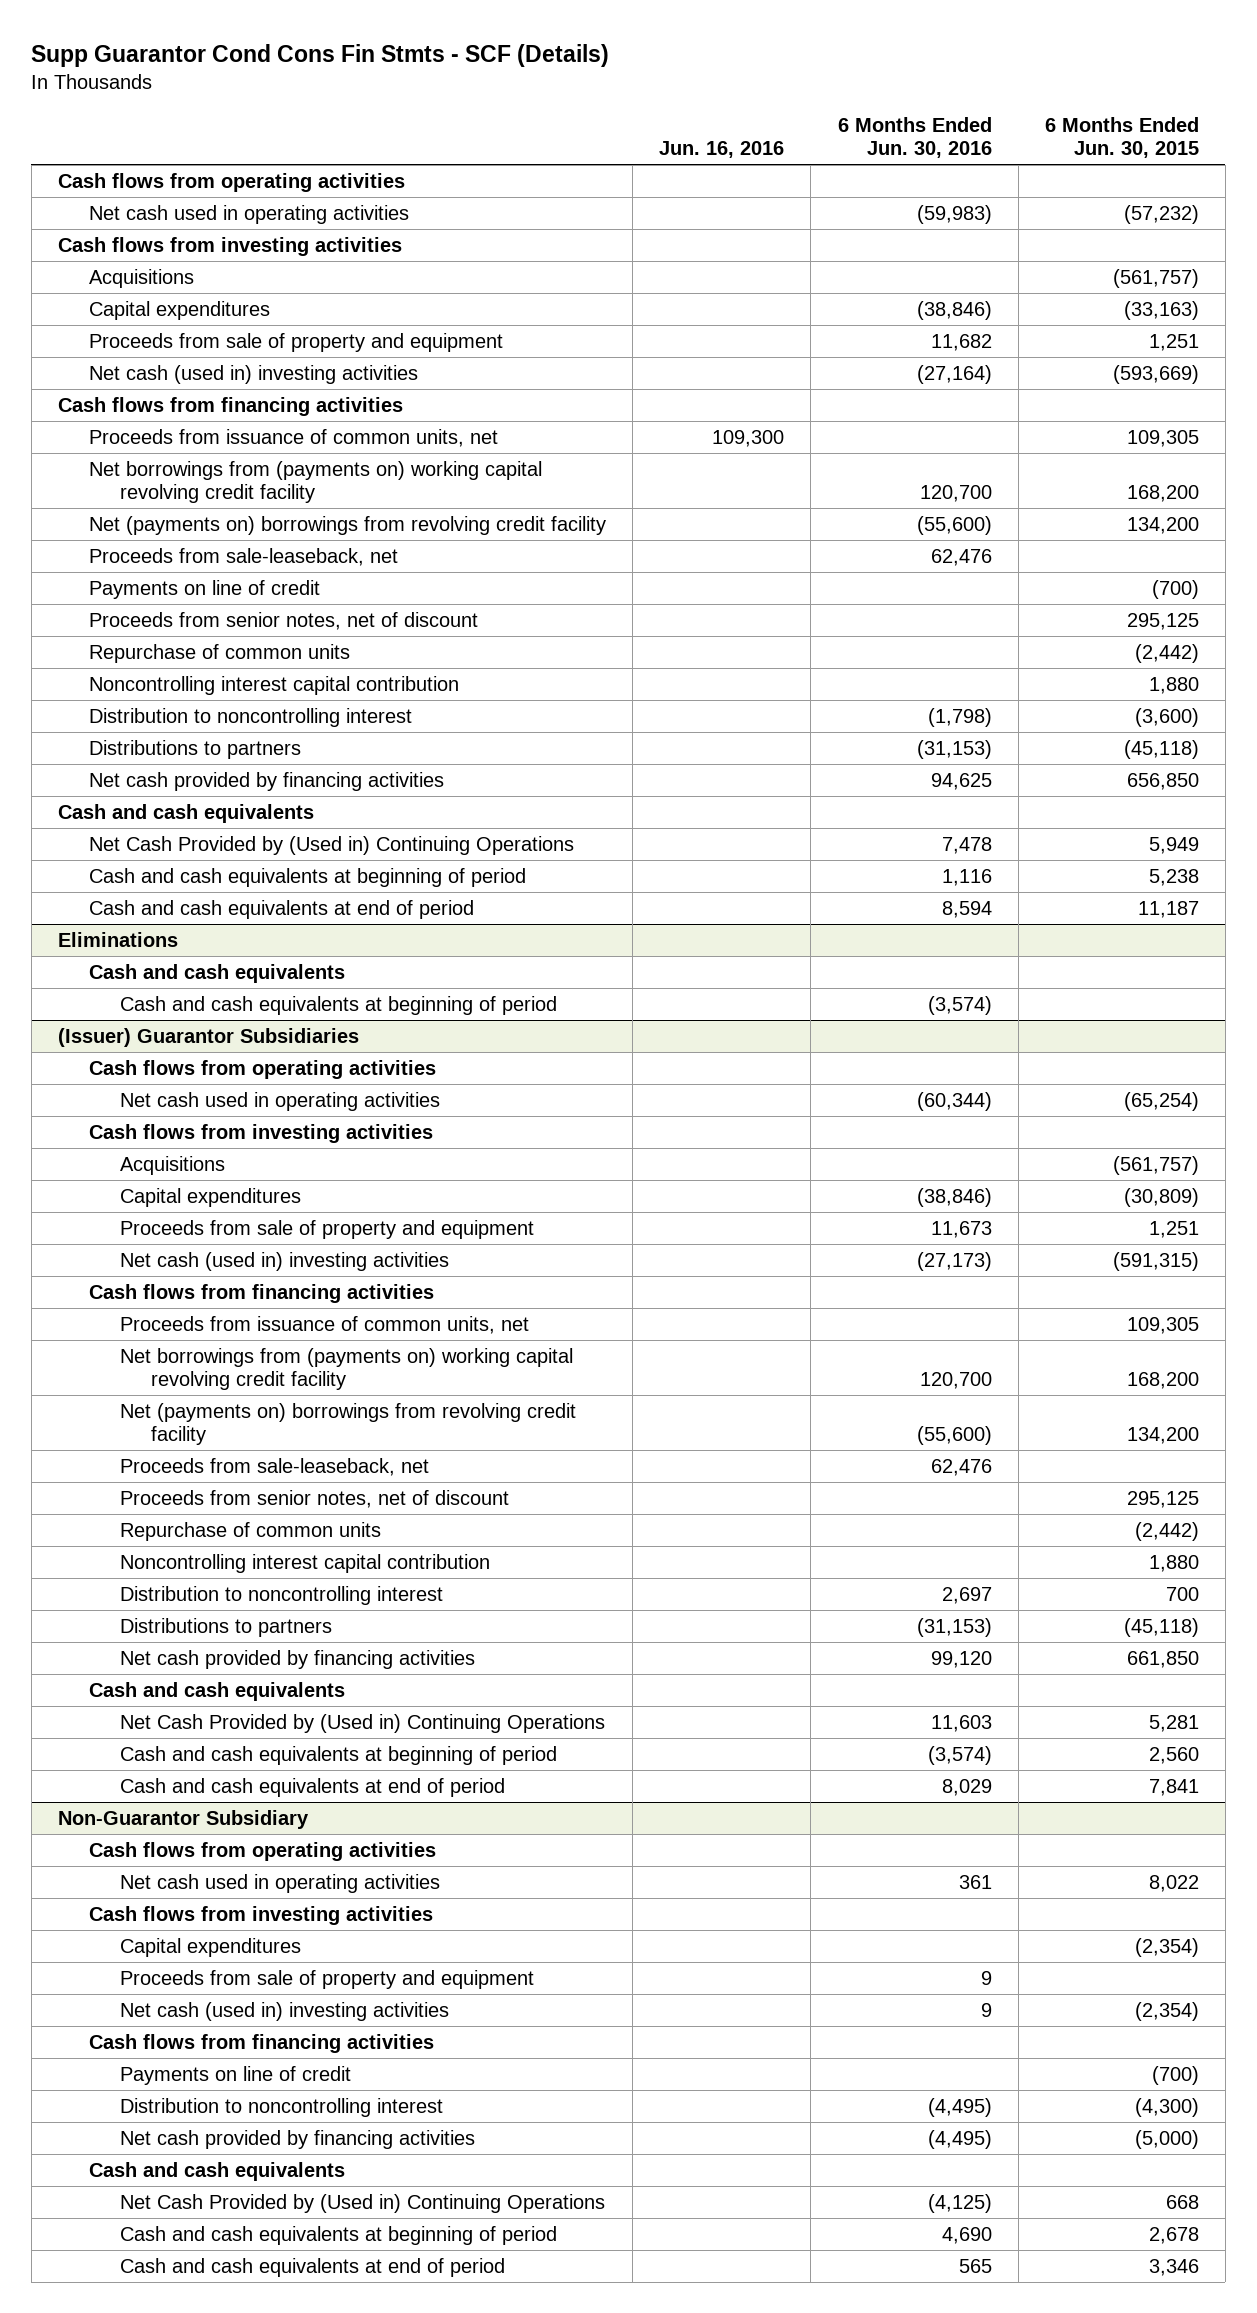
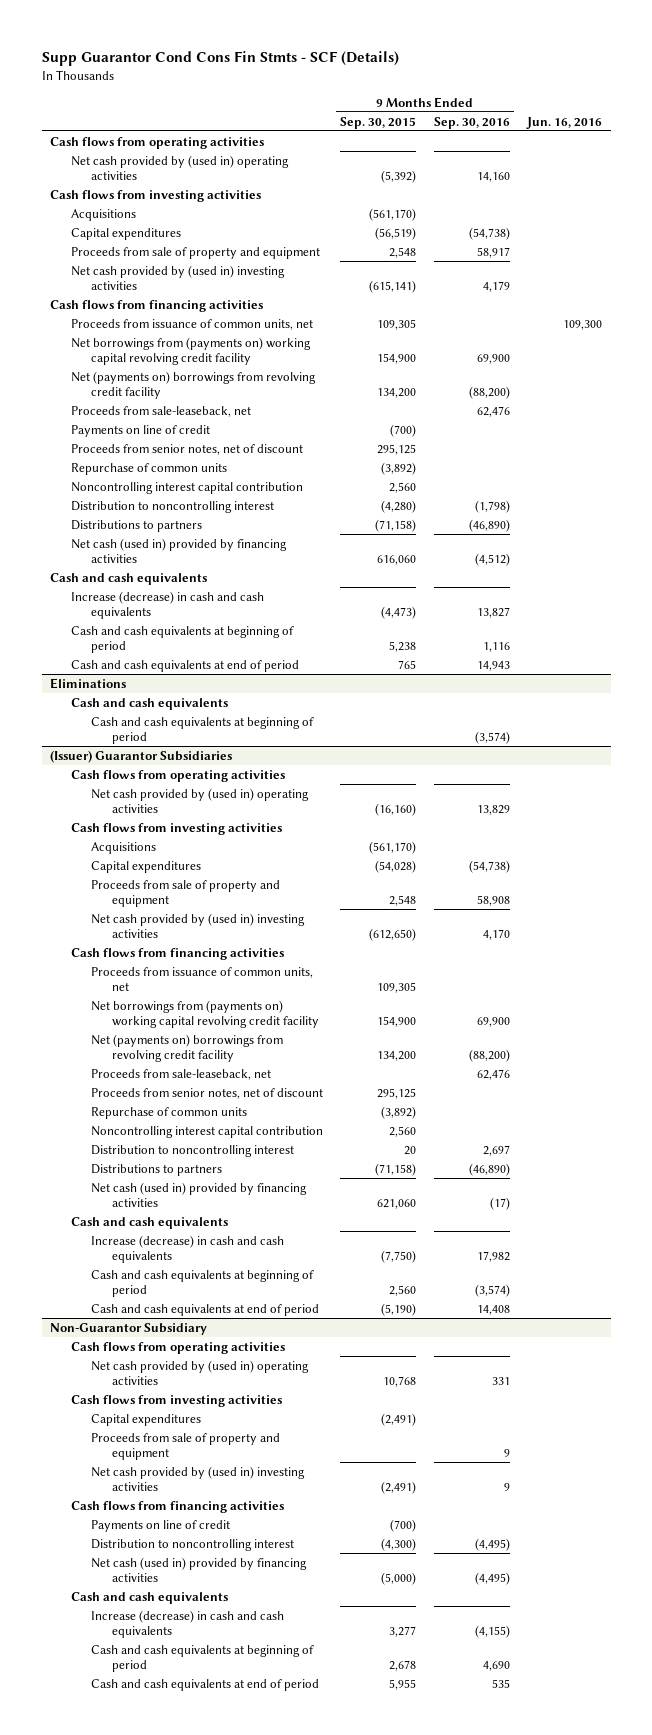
- | Jun. 16, 2016 | 6 Months Ended Jun. 30, 2016 | 6 Months Ended Jun. 30, 2015
+ | 9 Months Ended Sep. 30, 2015 | 9 Months Ended Sep. 30, 2016 | Jun. 16, 2016
- Net cash used in operating activities | | (59,983) | (57,232)
+ Net cash provided by (used in) operating activities | (5,392) | 14,160 |
- Net cash (used in) investing activities | | (27,164) | (593,669)
+ Net cash provided by (used in) investing activities | (615,141) | 4,179 |
- Net cash provided by financing activities | | 94,625 | 656,850
+ Net cash (used in) provided by financing activities | 616,060 | (4,512) |
- Net Cash Provided by (Used in) Continuing Operations | | 7,478 | 5,949
+ Increase (decrease) in cash and cash equivalents | (4,473) | 13,827 |
@ (Issuer) Guarantor Subsidiaries
- Net cash used in operating activities | | (60,344) | (65,254)
+ Net cash provided by (used in) operating activities | (16,160) | 13,829 |
- Net cash (used in) investing activities | | (27,173) | (591,315)
+ Net cash provided by (used in) investing activities | (612,650) | 4,170 |
- Net cash provided by financing activities | | 99,120 | 661,850
+ Net cash (used in) provided by financing activities | 621,060 | (17) |
- Net Cash Provided by (Used in) Continuing Operations | | 11,603 | 5,281
+ Increase (decrease) in cash and cash equivalents | (7,750) | 17,982 |
@ Non-Guarantor Subsidiary
- Net cash used in operating activities | | 361 | 8,022
+ Net cash provided by (used in) operating activities | 10,768 | 331 |
- Net cash (used in) investing activities | | 9 | (2,354)
+ Net cash provided by (used in) investing activities | (2,491) | 9 |
- Net cash provided by financing activities | | (4,495) | (5,000)
+ Net cash (used in) provided by financing activities | (5,000) | (4,495) |
- Net Cash Provided by (Used in) Continuing Operations | | (4,125) | 668
+ Increase (decrease) in cash and cash equivalents | 3,277 | (4,155) |

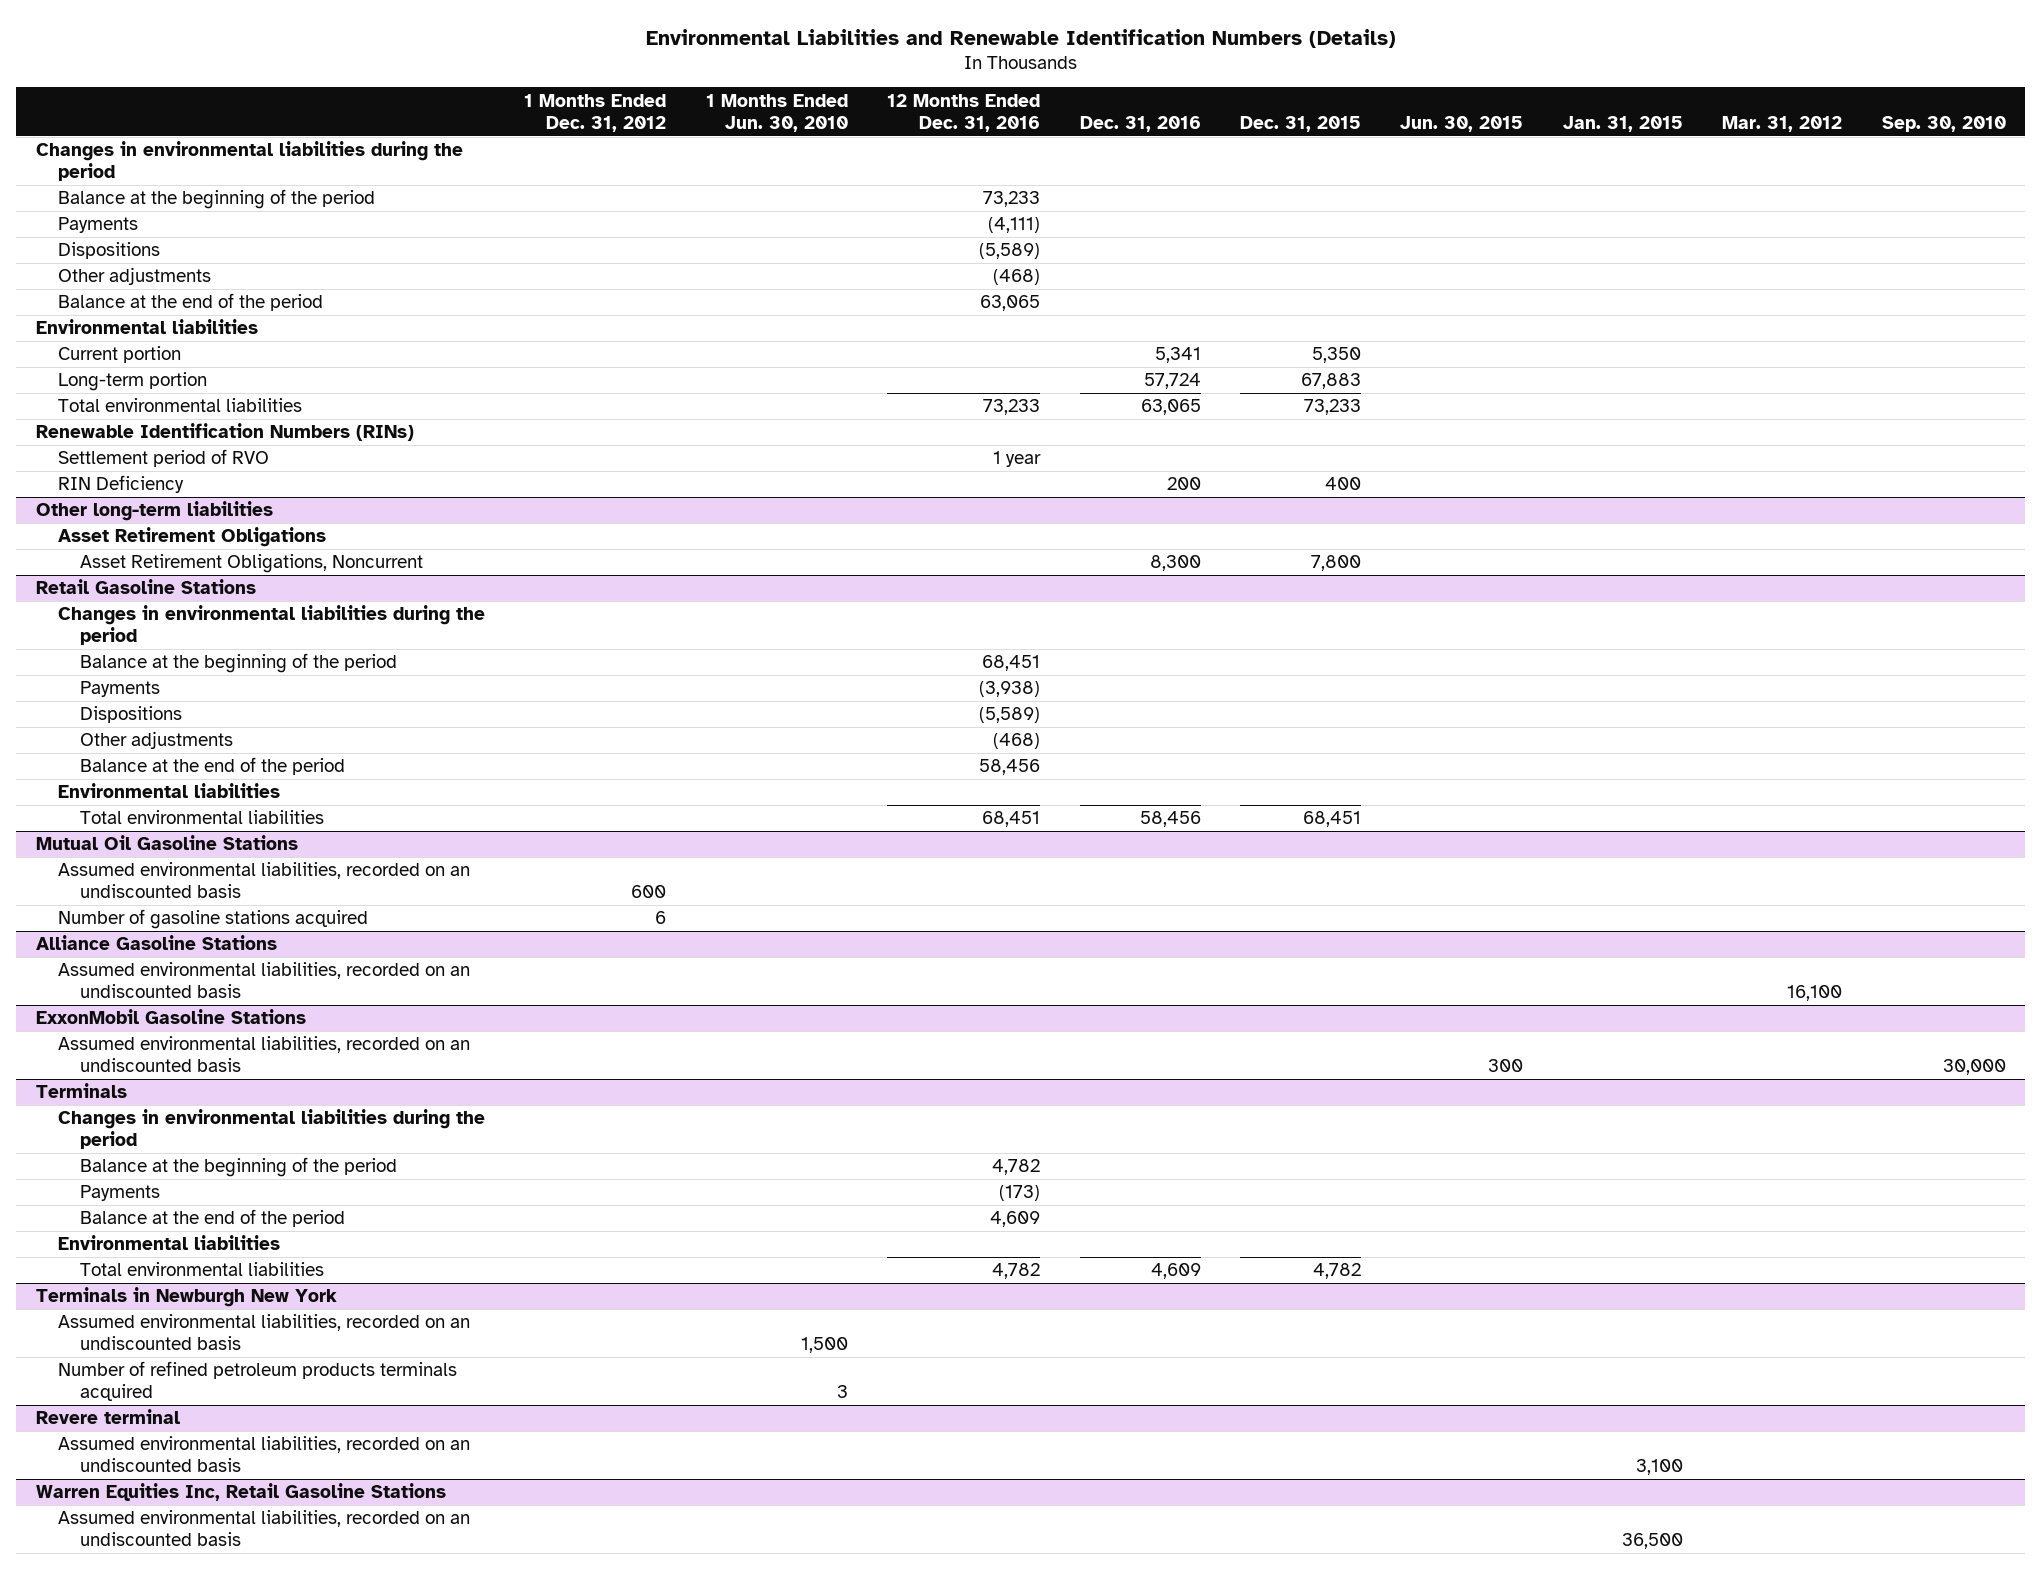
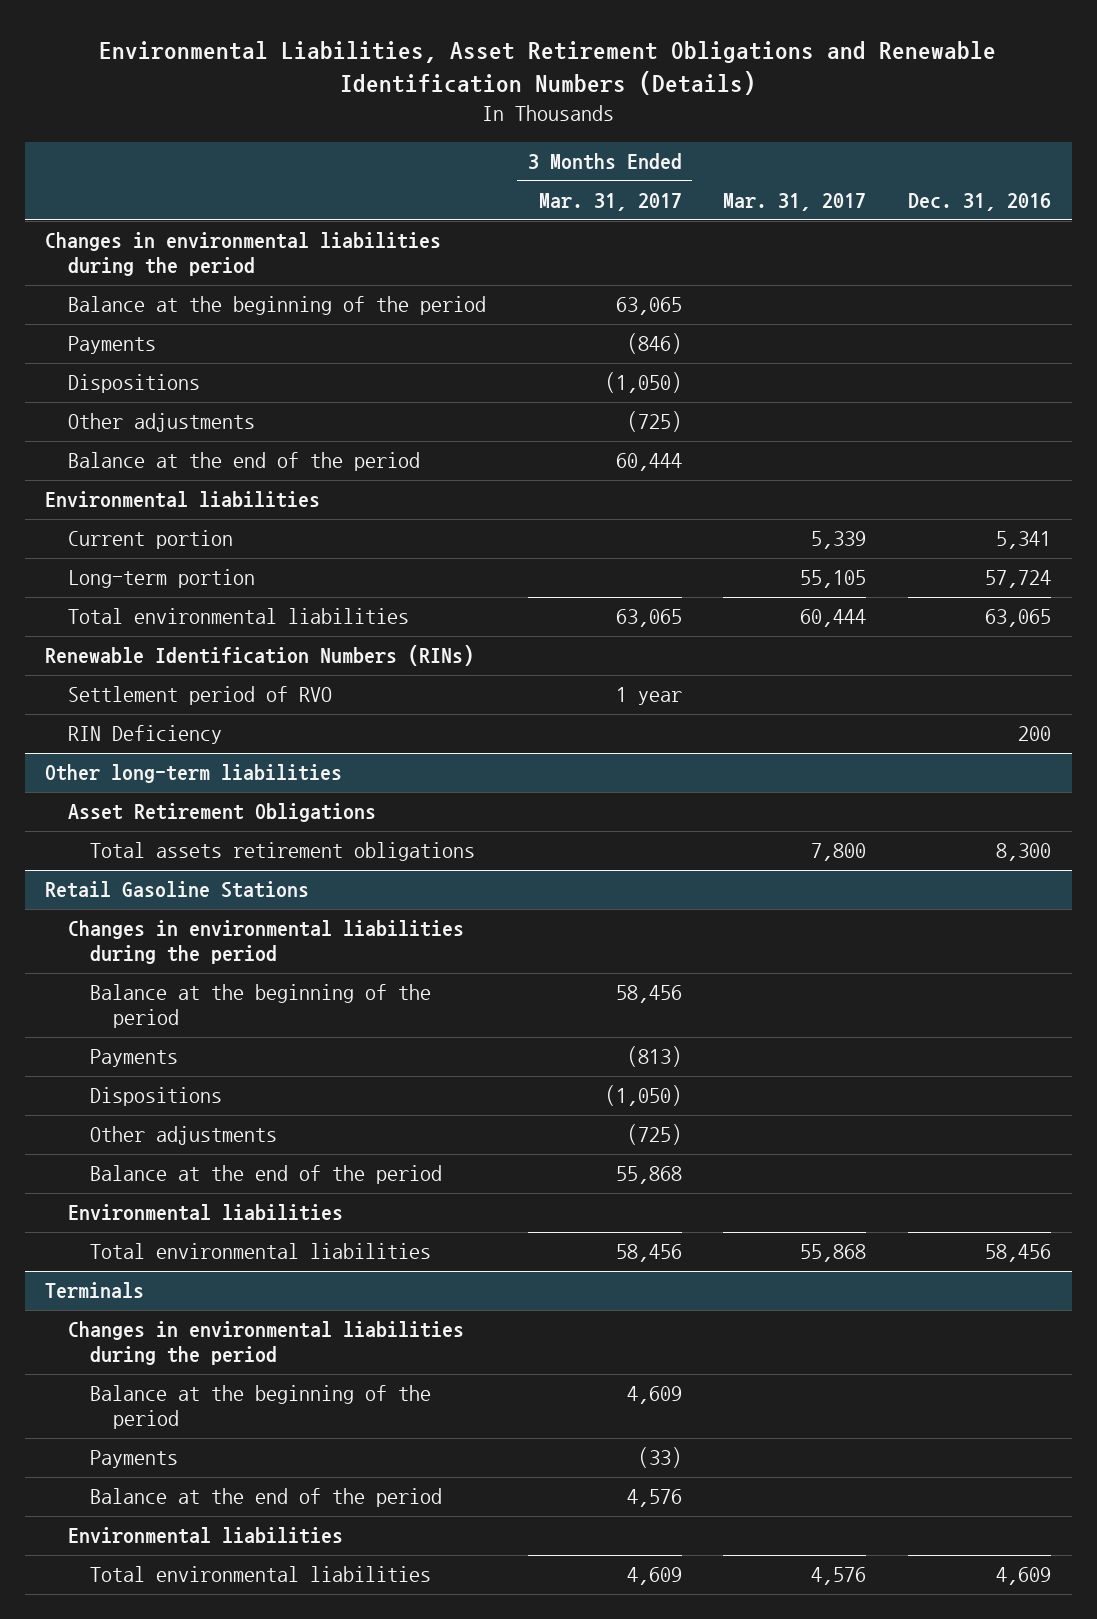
- Environmental Liabilities and Renewable Identification Numbers (Details)
+ Environmental Liabilities, Asset Retirement Obligations and Renewable Identification Numbers (Details)
- | 1 Months Ended Dec. 31, 2012 | 1 Months Ended Jun. 30, 2010 | 12 Months Ended Dec. 31, 2016 | Dec. 31, 2016 | Dec. 31, 2015 | Jun. 30, 2015 | Jan. 31, 2015 | Mar. 31, 2012 | Sep. 30, 2010
+ | 3 Months Ended Mar. 31, 2017 | Mar. 31, 2017 | Dec. 31, 2016
@ Other long-term liabilities
- Asset Retirement Obligations, Noncurrent | | | | 8,300 | 7,800 | | | |
+ Total assets retirement obligations | | 7,800 | 8,300
- Mutual Oil Gasoline Stations
- Assumed environmental liabilities, recorded on an undiscounted basis | 600 | | | | | | | |
- Number of gasoline stations acquired | 6 | | | | | | | |
- Alliance Gasoline Stations
- Assumed environmental liabilities, recorded on an undiscounted basis | | | | | | | | 16,100 |
- ExxonMobil Gasoline Stations
- Assumed environmental liabilities, recorded on an undiscounted basis | | | | | | 300 | | | 30,000
- Terminals in Newburgh New York
- Assumed environmental liabilities, recorded on an undiscounted basis | | 1,500 | | | | | | |
- Number of refined petroleum products terminals acquired | | 3 | | | | | | |
- Revere terminal
- Assumed environmental liabilities, recorded on an undiscounted basis | | | | | | | 3,100 | |
- Warren Equities Inc, Retail Gasoline Stations
- Assumed environmental liabilities, recorded on an undiscounted basis | | | | | | | 36,500 | |

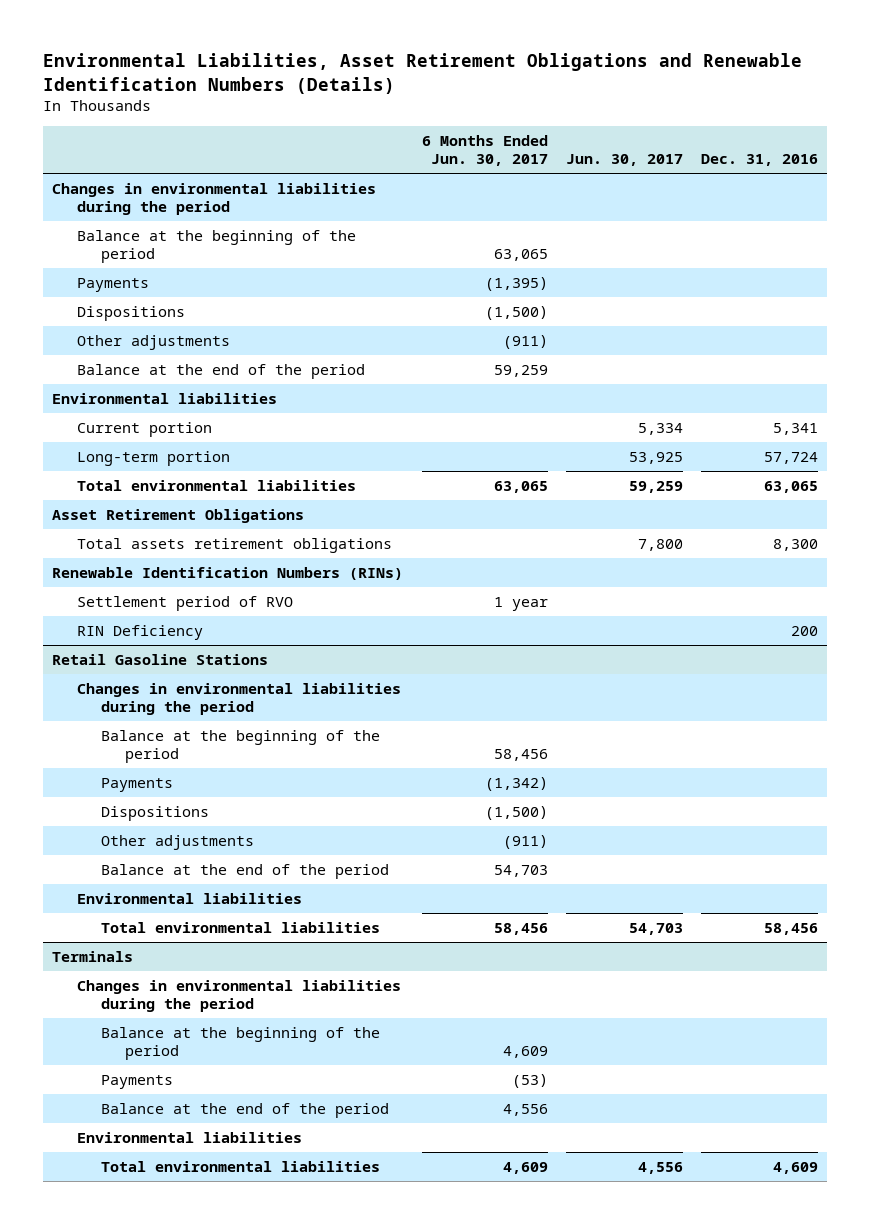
- | 3 Months Ended Mar. 31, 2017 | Mar. 31, 2017 | Dec. 31, 2016
+ | 6 Months Ended Jun. 30, 2017 | Jun. 30, 2017 | Dec. 31, 2016
+ Asset Retirement Obligations
+ Total assets retirement obligations | | 7,800 | 8,300
- Other long-term liabilities
- Asset Retirement Obligations
- Total assets retirement obligations | | 7,800 | 8,300

